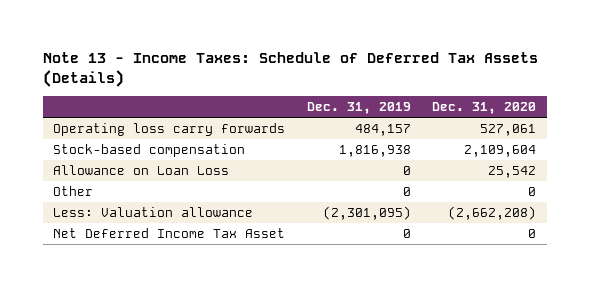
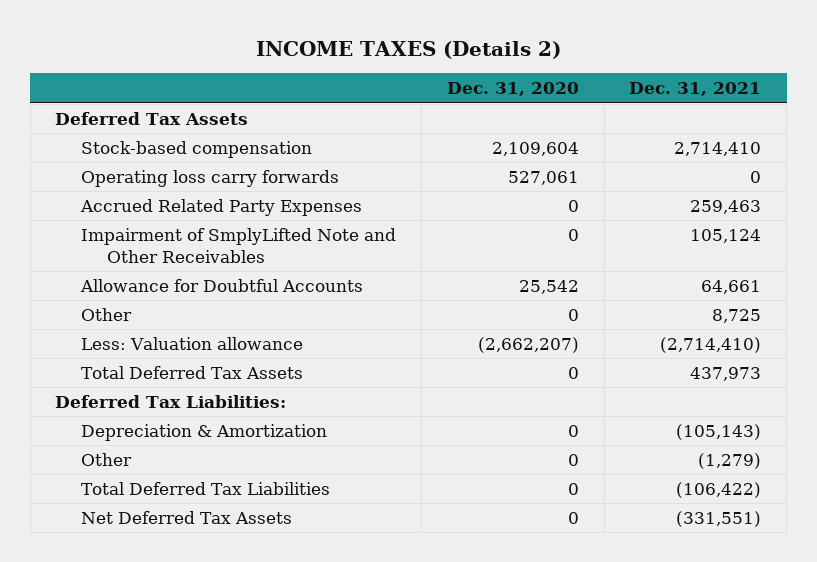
- Note 13 - Income Taxes: Schedule of Deferred Tax Assets (Details)
+ INCOME TAXES (Details 2)
- | Dec. 31, 2019 | Dec. 31, 2020
+ | Dec. 31, 2020 | Dec. 31, 2021
+ Deferred Tax Assets
- Allowance on Loan Loss | 0 | 25,542
moved down: Operating loss carry forwards | 527,061 | 0
+ Accrued Related Party Expenses | 0 | 259,463
+ Impairment of SmplyLifted Note and Other Receivables | 0 | 105,124
+ Allowance for Doubtful Accounts | 25,542 | 64,661
- Less: Valuation allowance | (2,301,095) | (2,662,208)
- Net Deferred Income Tax Asset | 0 | 0
+ Less: Valuation allowance | (2,662,207) | (2,714,410)
+ Total Deferred Tax Assets | 0 | 437,973
+ Deferred Tax Liabilities:
+ Depreciation & Amortization | 0 | (105,143)
+ Other | 0 | (1,279)
+ Total Deferred Tax Liabilities | 0 | (106,422)
+ Net Deferred Tax Assets | 0 | (331,551)

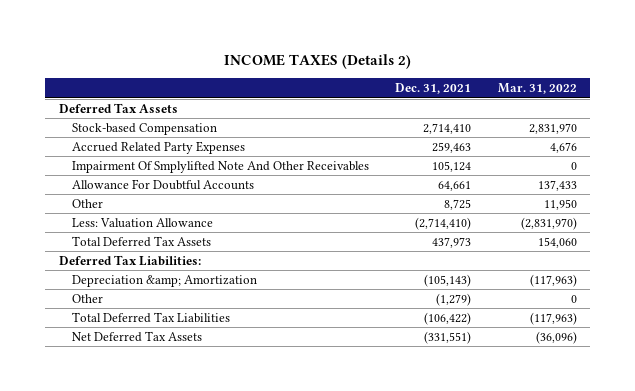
- | Dec. 31, 2020 | Dec. 31, 2021
+ | Dec. 31, 2021 | Mar. 31, 2022
- Stock-based compensation | 2,109,604 | 2,714,410
- Operating loss carry forwards | 527,061 | 0
+ Stock-based Compensation | 2,714,410 | 2,831,970
- Impairment of SmplyLifted Note and Other Receivables | 0 | 105,124
- Allowance for Doubtful Accounts | 25,542 | 64,661
+ Impairment Of Smplylifted Note And Other Receivables | 105,124 | 0
+ Allowance For Doubtful Accounts | 64,661 | 137,433
- Less: Valuation allowance | (2,662,207) | (2,714,410)
+ Less: Valuation Allowance | (2,714,410) | (2,831,970)
- Depreciation & Amortization | 0 | (105,143)
+ Depreciation &amp; Amortization | (105,143) | (117,963)

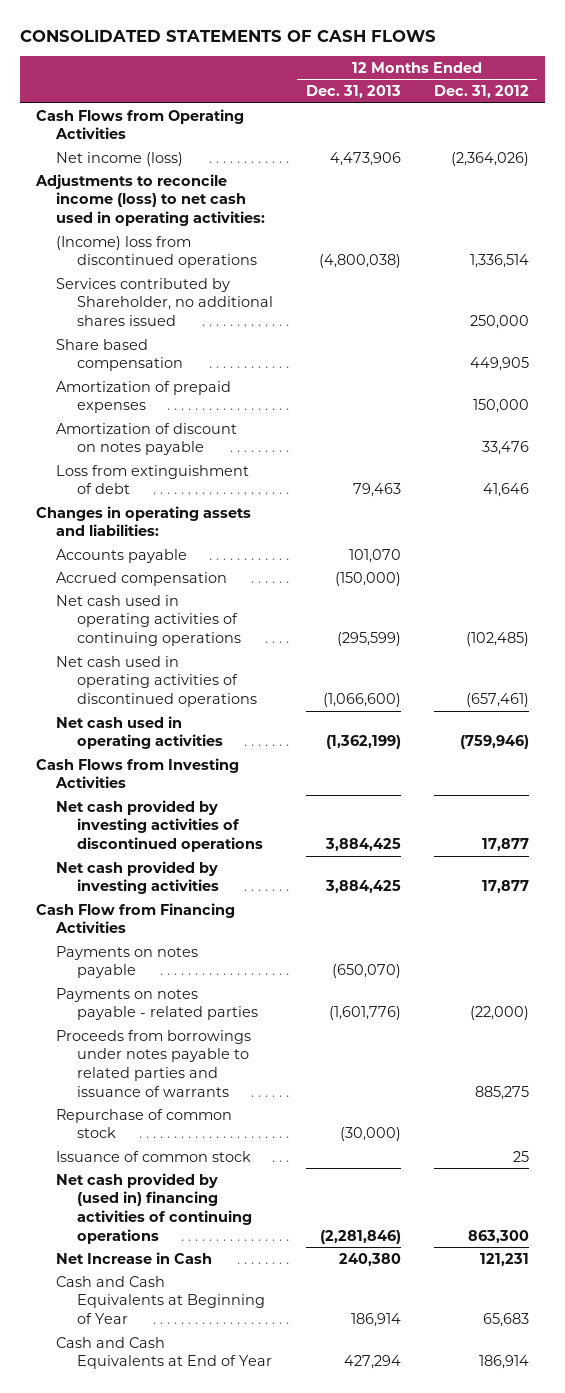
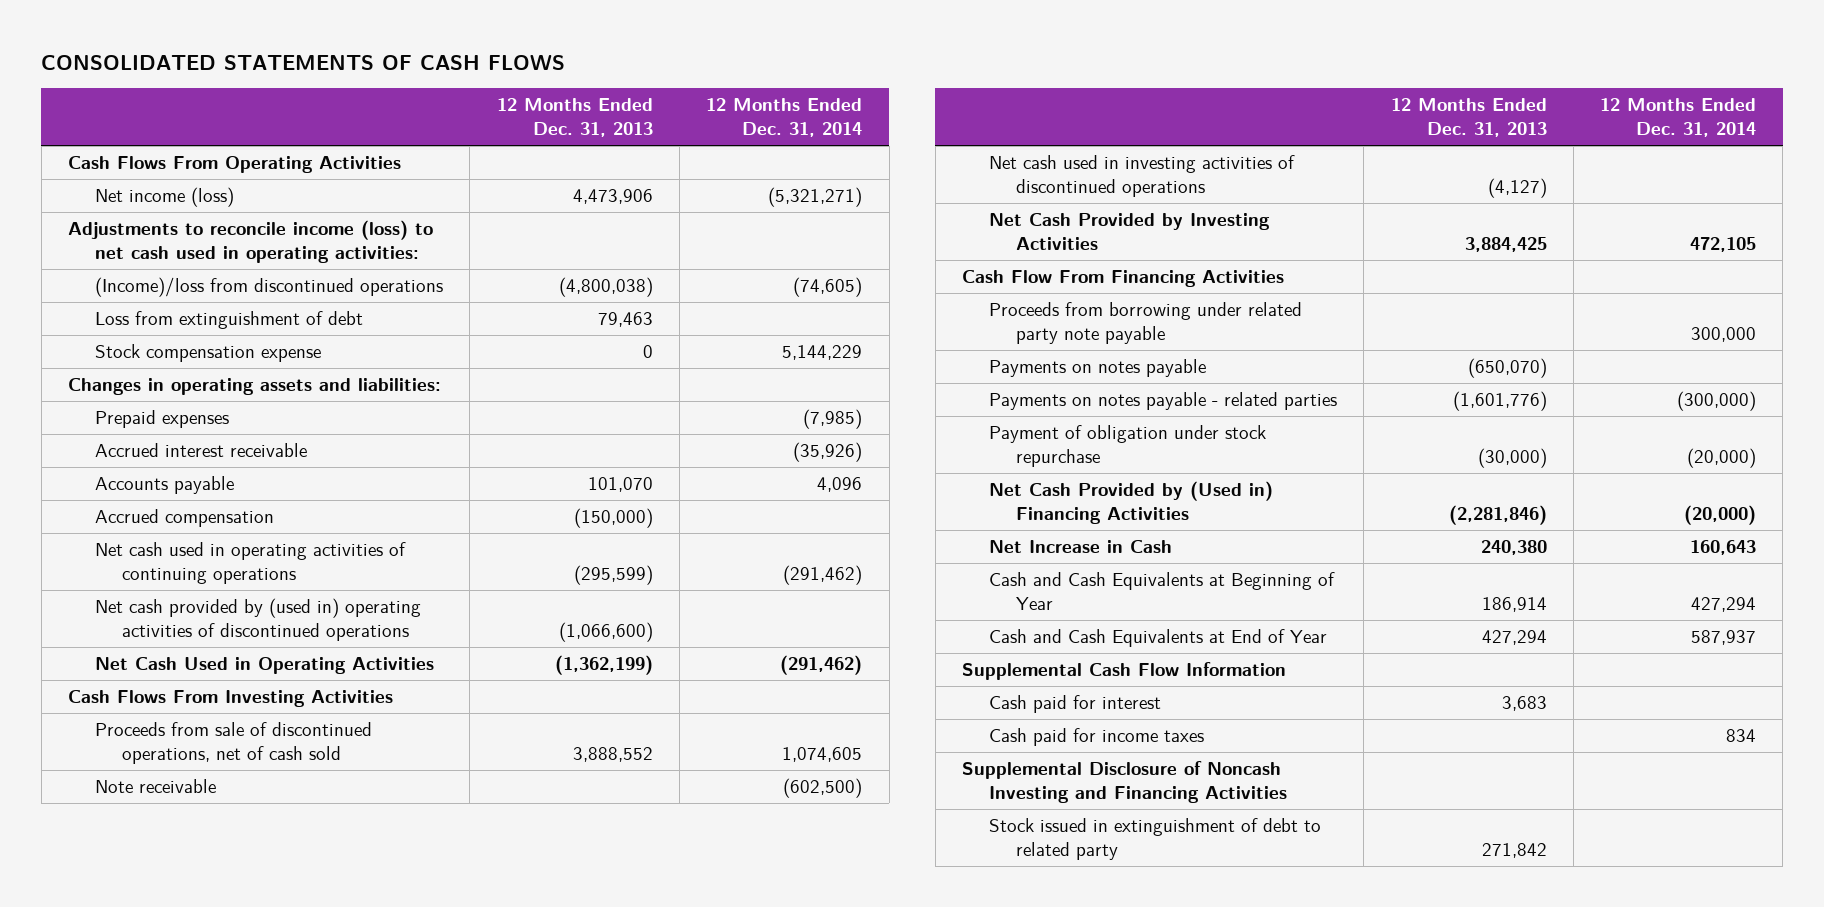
- | 12 Months Ended Dec. 31, 2013 | 12 Months Ended Dec. 31, 2012
+ | 12 Months Ended Dec. 31, 2013 | 12 Months Ended Dec. 31, 2014
- Cash Flows from Operating Activities
+ Cash Flows From Operating Activities
- (Income) loss from discontinued operations | (4,800,038) | 1,336,514
- Services contributed by Shareholder, no additional shares issued | | 250,000
- Share based compensation | | 449,905
- Amortization of prepaid expenses | | 150,000
- Amortization of discount on notes payable | | 33,476
+ (Income)/loss from discontinued operations | (4,800,038) | (74,605)
+ Stock compensation expense | 0 | 5,144,229
+ Prepaid expenses | | (7,985)
+ Accrued interest receivable | | (35,926)
- Net cash used in operating activities of discontinued operations | (1,066,600) | (657,461)
- Net cash used in operating activities | (1,362,199) | (759,946)
- Cash Flows from Investing Activities
- Net cash provided by investing activities of discontinued operations | 3,884,425 | 17,877
- Net cash provided by investing activities | 3,884,425 | 17,877
- Cash Flow from Financing Activities
+ Net cash provided by (used in) operating activities of discontinued operations | (1,066,600) |
+ Net Cash Used in Operating Activities | (1,362,199) | (291,462)
+ Cash Flows From Investing Activities
+ Proceeds from sale of discontinued operations, net of cash sold | 3,888,552 | 1,074,605
+ Note receivable | | (602,500)
+ Net cash used in investing activities of discontinued operations | (4,127) |
+ Net Cash Provided by Investing Activities | 3,884,425 | 472,105
+ Cash Flow From Financing Activities
+ Proceeds from borrowing under related party note payable | | 300,000
- Proceeds from borrowings under notes payable to related parties and issuance of warrants | | 885,275
- Repurchase of common stock | (30,000) |
- Issuance of common stock | | 25
- Net cash provided by (used in) financing activities of continuing operations | (2,281,846) | 863,300
+ Payment of obligation under stock repurchase | (30,000) | (20,000)
+ Net Cash Provided by (Used in) Financing Activities | (2,281,846) | (20,000)
+ Supplemental Cash Flow Information
+ Cash paid for interest | 3,683 |
+ Cash paid for income taxes | | 834
+ Supplemental Disclosure of Noncash Investing and Financing Activities
+ Stock issued in extinguishment of debt to related party | 271,842 |

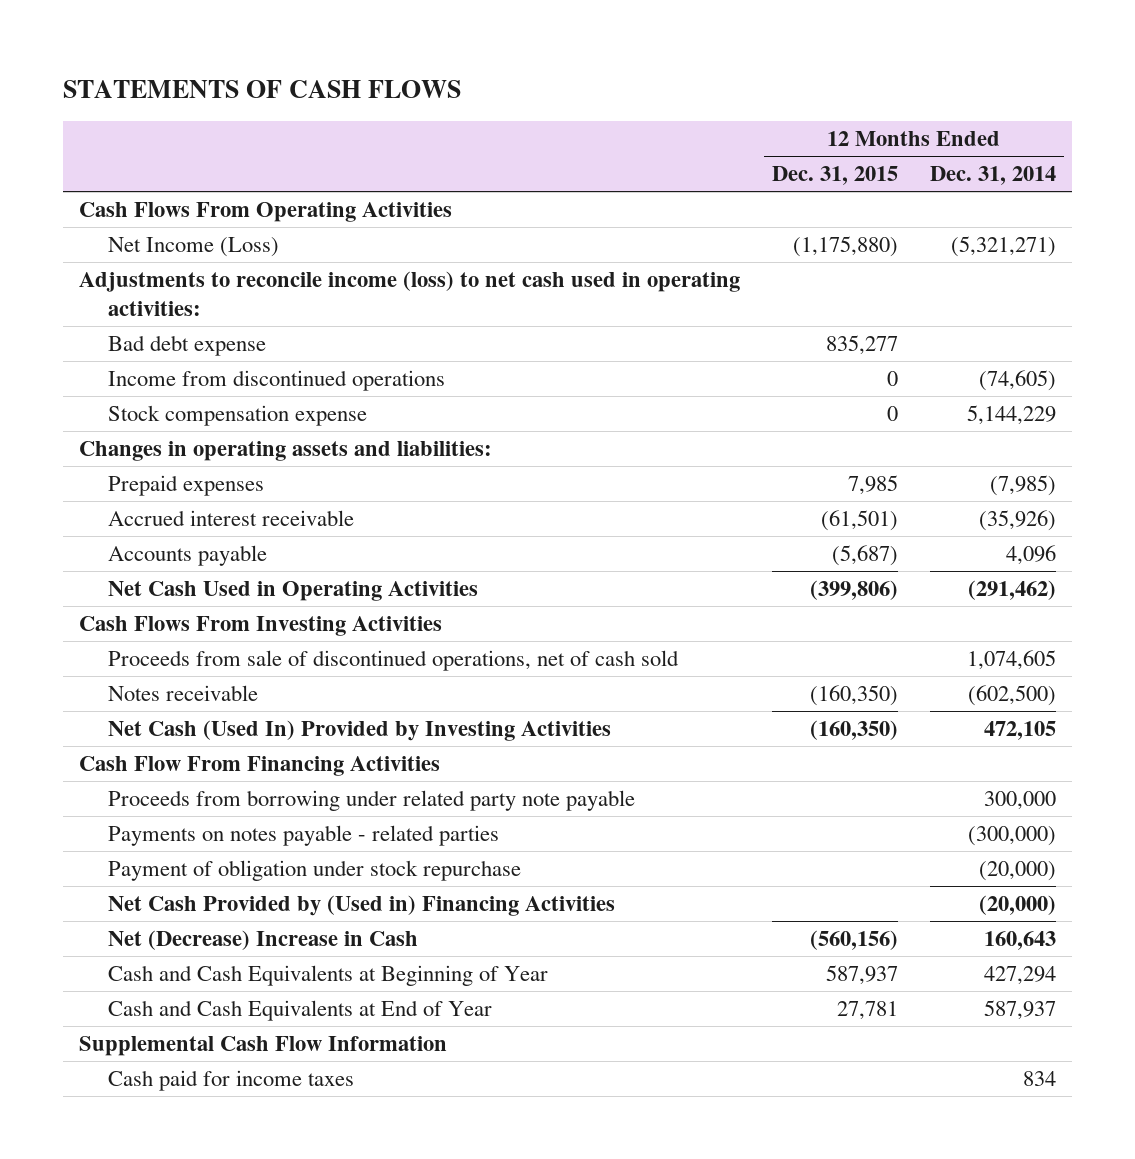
- CONSOLIDATED STATEMENTS OF CASH FLOWS
+ STATEMENTS OF CASH FLOWS
- | 12 Months Ended Dec. 31, 2013 | 12 Months Ended Dec. 31, 2014
+ | 12 Months Ended Dec. 31, 2015 | 12 Months Ended Dec. 31, 2014
- Net income (loss) | 4,473,906 | (5,321,271)
+ Net Income (Loss) | (1,175,880) | (5,321,271)
- (Income)/loss from discontinued operations | (4,800,038) | (74,605)
- Loss from extinguishment of debt | 79,463 |
+ Bad debt expense | 835,277 |
+ Income from discontinued operations | 0 | (74,605)
- Accrued compensation | (150,000) |
- Net cash used in operating activities of continuing operations | (295,599) | (291,462)
- Net cash provided by (used in) operating activities of discontinued operations | (1,066,600) |
- Note receivable | | (602,500)
- Net cash used in investing activities of discontinued operations | (4,127) |
- Net Cash Provided by Investing Activities | 3,884,425 | 472,105
+ Notes receivable | (160,350) | (602,500)
+ Net Cash (Used In) Provided by Investing Activities | (160,350) | 472,105
- Payments on notes payable | (650,070) |
- Net Increase in Cash | 240,380 | 160,643
+ Net (Decrease) Increase in Cash | (560,156) | 160,643
- Cash paid for interest | 3,683 |
- Supplemental Disclosure of Noncash Investing and Financing Activities
- Stock issued in extinguishment of debt to related party | 271,842 |

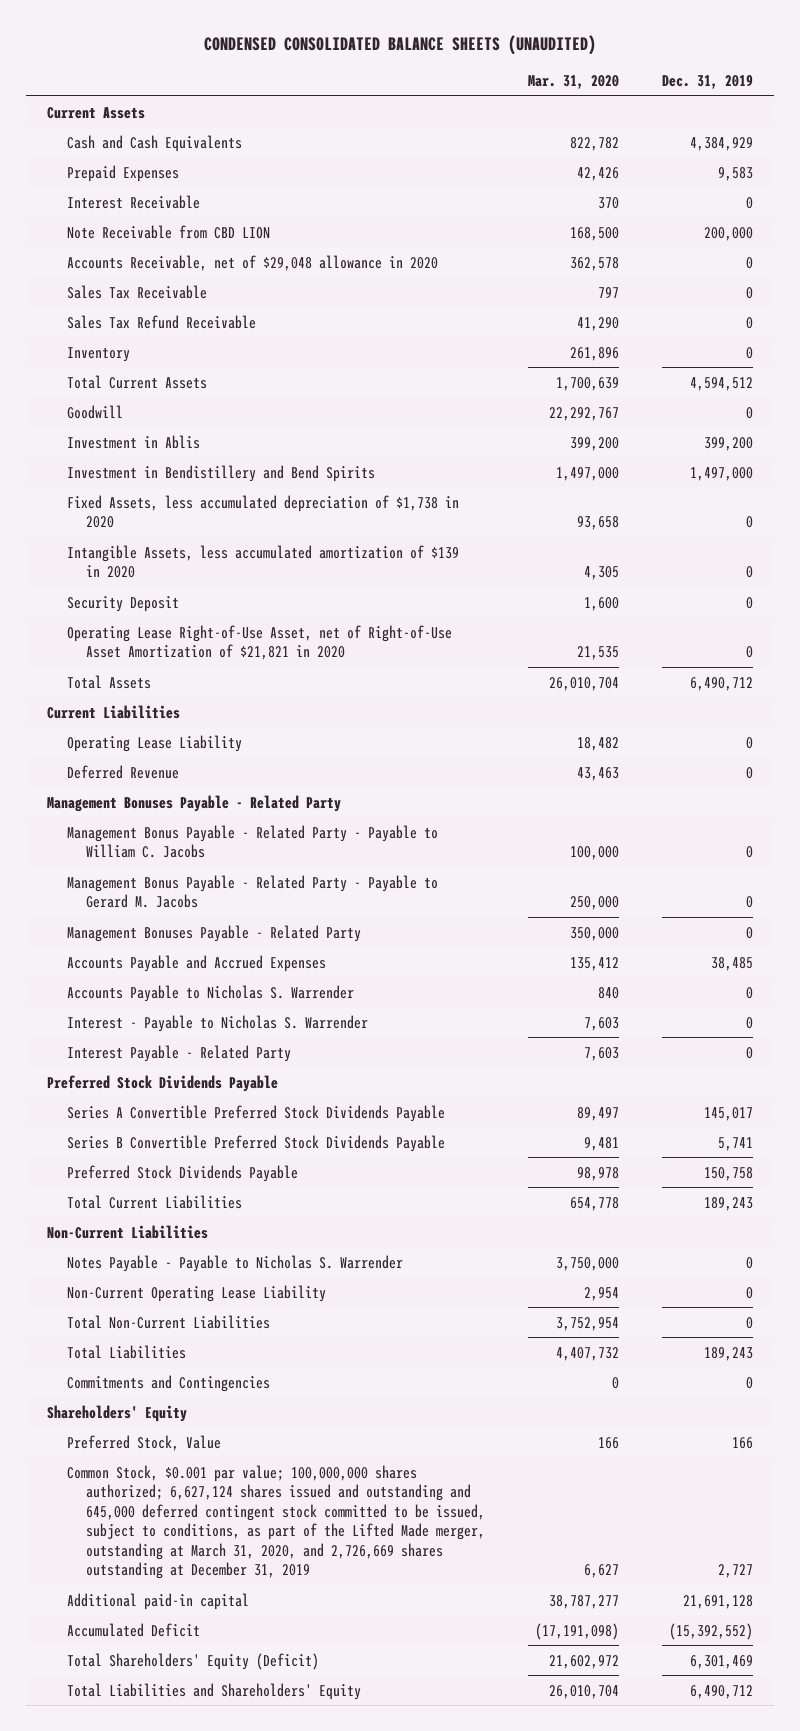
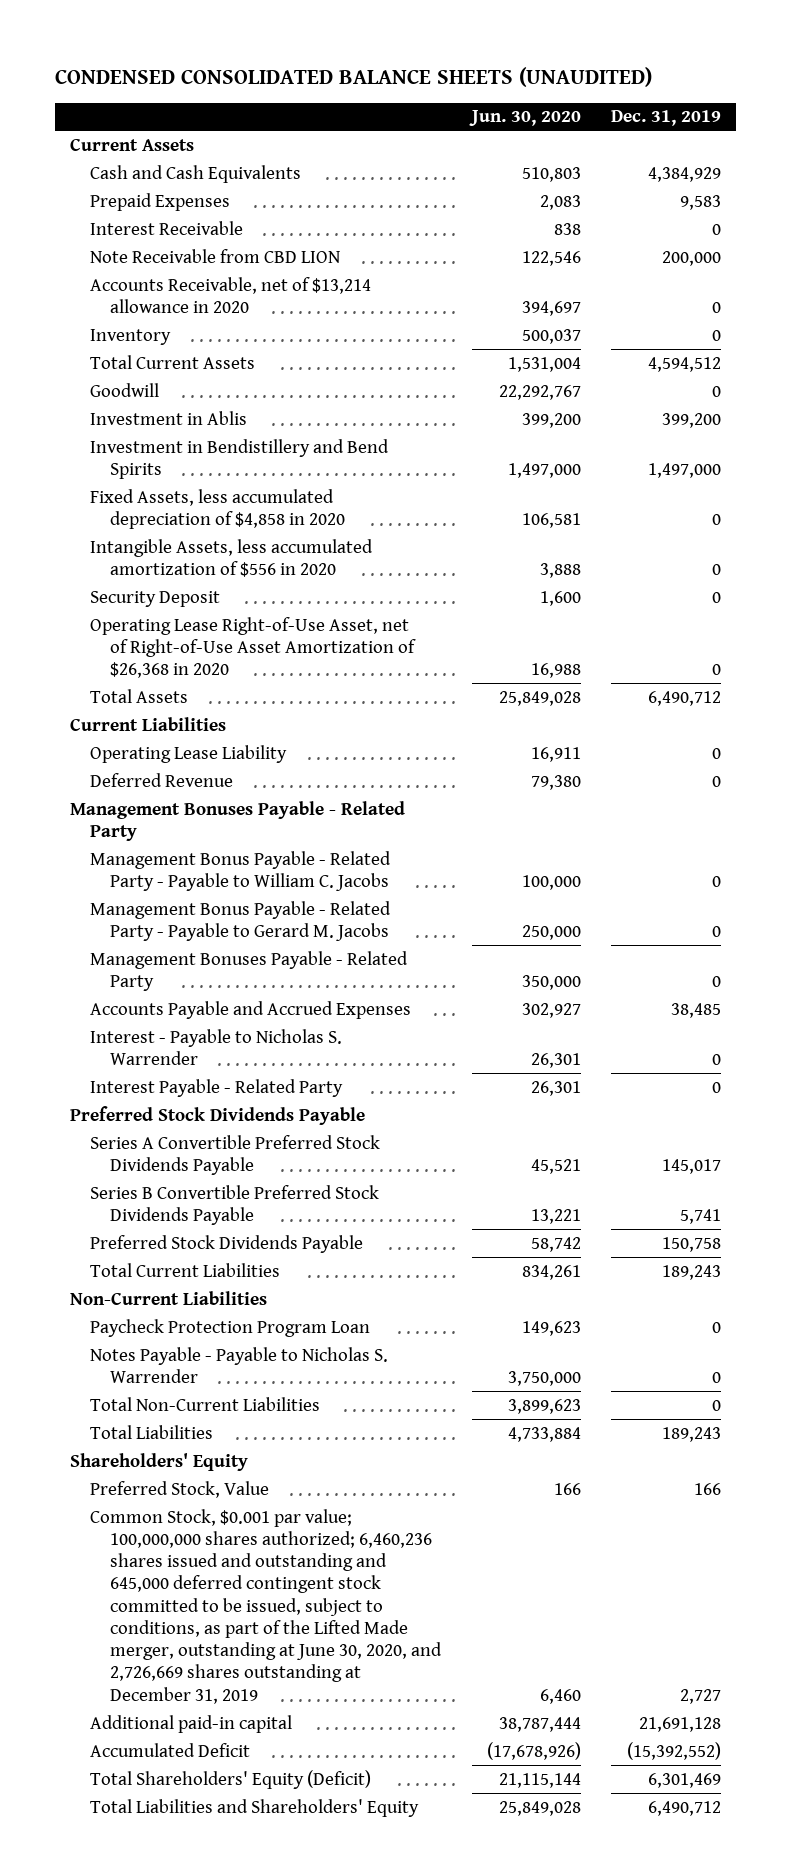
- | Mar. 31, 2020 | Dec. 31, 2019
+ | Jun. 30, 2020 | Dec. 31, 2019
- Accounts Receivable, net of $29,048 allowance in 2020 | 362,578 | 0
- Sales Tax Receivable | 797 | 0
- Sales Tax Refund Receivable | 41,290 | 0
+ Accounts Receivable, net of $13,214 allowance in 2020 | 394,697 | 0
- Fixed Assets, less accumulated depreciation of $1,738 in 2020 | 93,658 | 0
- Intangible Assets, less accumulated amortization of $139 in 2020 | 4,305 | 0
+ Fixed Assets, less accumulated depreciation of $4,858 in 2020 | 106,581 | 0
+ Intangible Assets, less accumulated amortization of $556 in 2020 | 3,888 | 0
- Operating Lease Right-of-Use Asset, net of Right-of-Use Asset Amortization of $21,821 in 2020 | 21,535 | 0
+ Operating Lease Right-of-Use Asset, net of Right-of-Use Asset Amortization of $26,368 in 2020 | 16,988 | 0
- Accounts Payable to Nicholas S. Warrender | 840 | 0
+ Paycheck Protection Program Loan | 149,623 | 0
- Non-Current Operating Lease Liability | 2,954 | 0
- Commitments and Contingencies | 0 | 0
- Common Stock, $0.001 par value; 100,000,000 shares authorized; 6,627,124 shares issued and outstanding and 645,000 deferred contingent stock committed to be issued, subject to conditions, as part of the Lifted Made merger, outstanding at March 31, 2020, and 2,726,669 shares outstanding at December 31, 2019 | 6,627 | 2,727
+ Common Stock, $0.001 par value; 100,000,000 shares authorized; 6,460,236 shares issued and outstanding and 645,000 deferred contingent stock committed to be issued, subject to conditions, as part of the Lifted Made merger, outstanding at June 30, 2020, and 2,726,669 shares outstanding at December 31, 2019 | 6,460 | 2,727

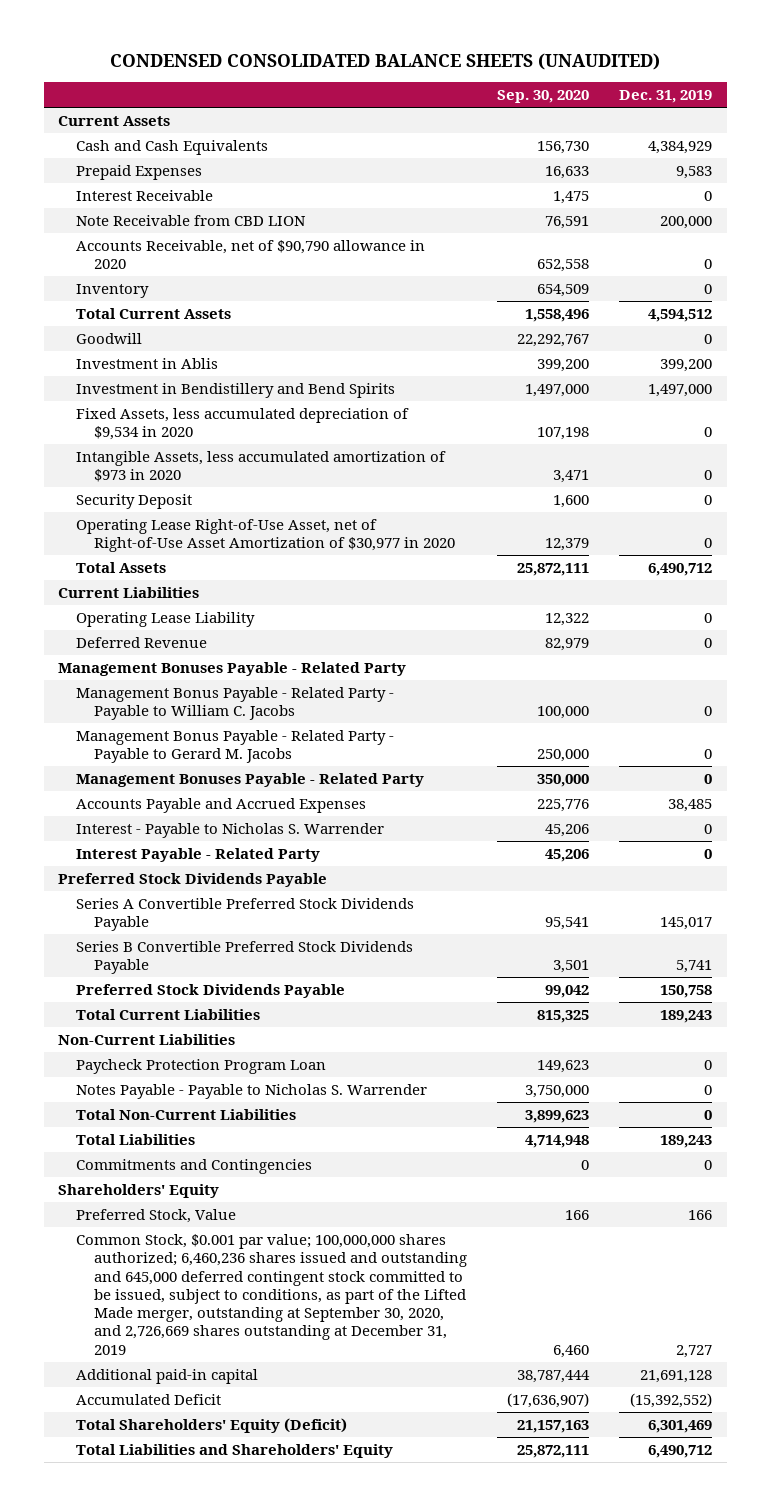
- | Jun. 30, 2020 | Dec. 31, 2019
+ | Sep. 30, 2020 | Dec. 31, 2019
- Accounts Receivable, net of $13,214 allowance in 2020 | 394,697 | 0
+ Accounts Receivable, net of $90,790 allowance in 2020 | 652,558 | 0
- Fixed Assets, less accumulated depreciation of $4,858 in 2020 | 106,581 | 0
- Intangible Assets, less accumulated amortization of $556 in 2020 | 3,888 | 0
+ Fixed Assets, less accumulated depreciation of $9,534 in 2020 | 107,198 | 0
+ Intangible Assets, less accumulated amortization of $973 in 2020 | 3,471 | 0
- Operating Lease Right-of-Use Asset, net of Right-of-Use Asset Amortization of $26,368 in 2020 | 16,988 | 0
+ Operating Lease Right-of-Use Asset, net of Right-of-Use Asset Amortization of $30,977 in 2020 | 12,379 | 0
+ Commitments and Contingencies | 0 | 0
- Common Stock, $0.001 par value; 100,000,000 shares authorized; 6,460,236 shares issued and outstanding and 645,000 deferred contingent stock committed to be issued, subject to conditions, as part of the Lifted Made merger, outstanding at June 30, 2020, and 2,726,669 shares outstanding at December 31, 2019 | 6,460 | 2,727
+ Common Stock, $0.001 par value; 100,000,000 shares authorized; 6,460,236 shares issued and outstanding and 645,000 deferred contingent stock committed to be issued, subject to conditions, as part of the Lifted Made merger, outstanding at September 30, 2020, and 2,726,669 shares outstanding at December 31, 2019 | 6,460 | 2,727

